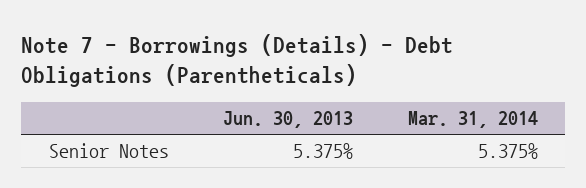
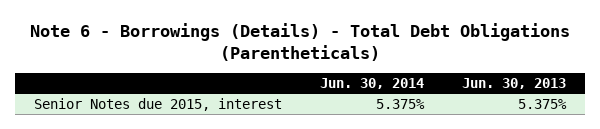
- Note 7 - Borrowings (Details) - Debt Obligations (Parentheticals)
+ Note 6 - Borrowings (Details) - Total Debt Obligations (Parentheticals)
- | Jun. 30, 2013 | Mar. 31, 2014
+ | Jun. 30, 2014 | Jun. 30, 2013
- Senior Notes | 5.375% | 5.375%
+ Senior Notes due 2015, interest | 5.375% | 5.375%

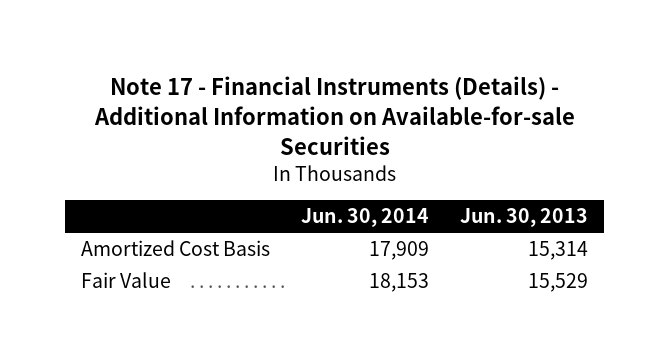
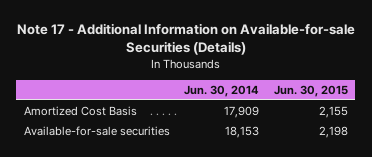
- Note 17 - Financial Instruments (Details) - Additional Information on Available-for-sale Securities
+ Note 17 - Additional Information on Available-for-sale Securities (Details)
- | Jun. 30, 2014 | Jun. 30, 2013
+ | Jun. 30, 2014 | Jun. 30, 2015
- Fair Value | 18,153 | 15,529
+ Available-for-sale securities | 18,153 | 2,198

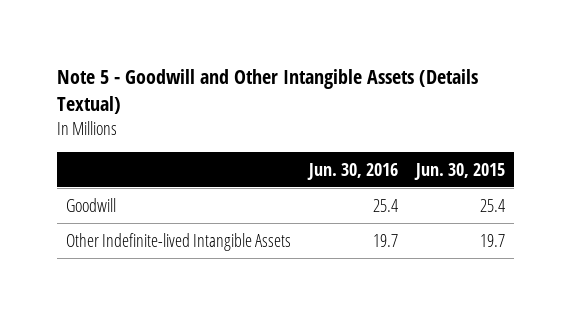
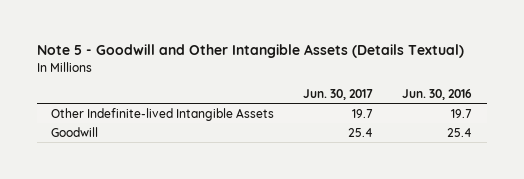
- | Jun. 30, 2016 | Jun. 30, 2015
+ | Jun. 30, 2017 | Jun. 30, 2016
moved down: Goodwill | 25.4 | 25.4

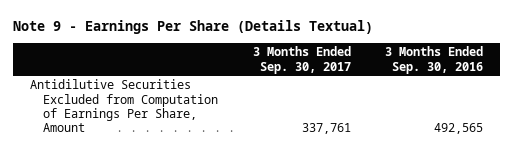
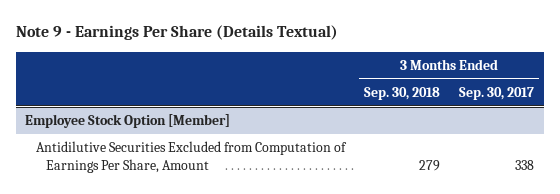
- | 3 Months Ended Sep. 30, 2017 | 3 Months Ended Sep. 30, 2016
+ | 3 Months Ended Sep. 30, 2018 | 3 Months Ended Sep. 30, 2017
- Antidilutive Securities Excluded from Computation of Earnings Per Share, Amount | 337,761 | 492,565
+ Employee Stock Option [Member]
+ Antidilutive Securities Excluded from Computation of Earnings Per Share, Amount | 279 | 338

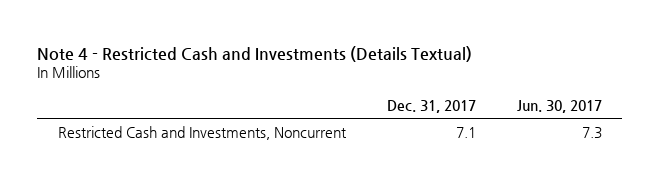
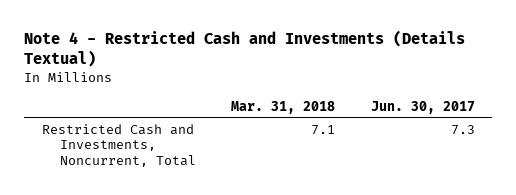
- | Dec. 31, 2017 | Jun. 30, 2017
+ | Mar. 31, 2018 | Jun. 30, 2017
- Restricted Cash and Investments, Noncurrent | 7.1 | 7.3
+ Restricted Cash and Investments, Noncurrent, Total | 7.1 | 7.3

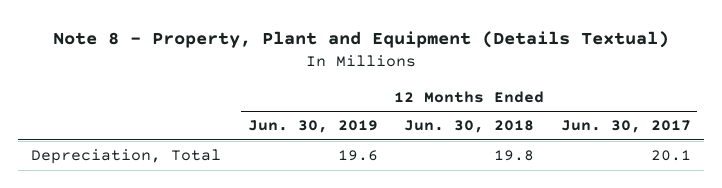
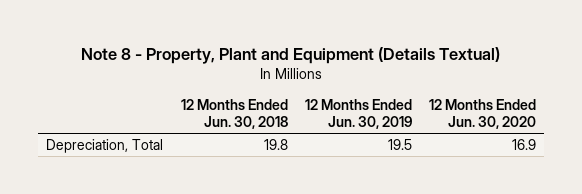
- | 12 Months Ended Jun. 30, 2019 | 12 Months Ended Jun. 30, 2018 | 12 Months Ended Jun. 30, 2017
+ | 12 Months Ended Jun. 30, 2018 | 12 Months Ended Jun. 30, 2019 | 12 Months Ended Jun. 30, 2020
- Depreciation, Total | 19.6 | 19.8 | 20.1
+ Depreciation, Total | 19.8 | 19.5 | 16.9

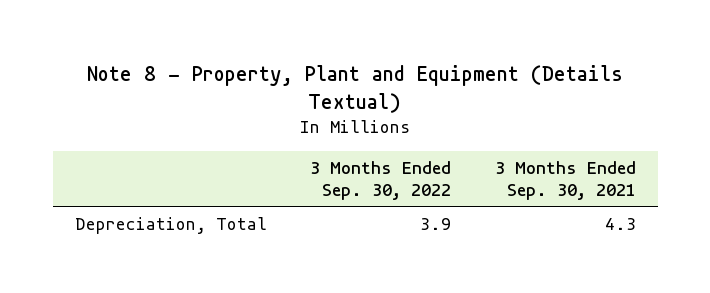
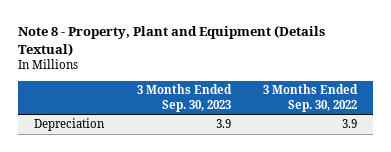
- | 3 Months Ended Sep. 30, 2022 | 3 Months Ended Sep. 30, 2021
+ | 3 Months Ended Sep. 30, 2023 | 3 Months Ended Sep. 30, 2022
- Depreciation, Total | 3.9 | 4.3
+ Depreciation | 3.9 | 3.9

